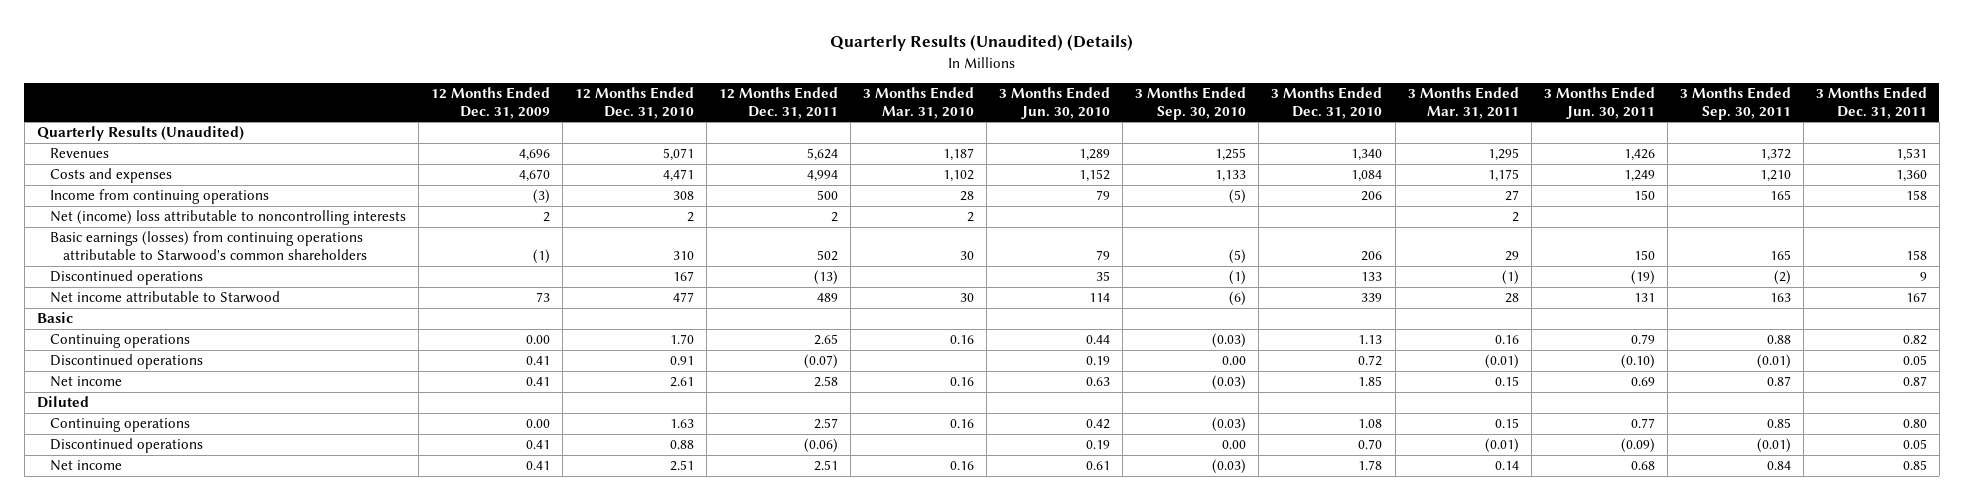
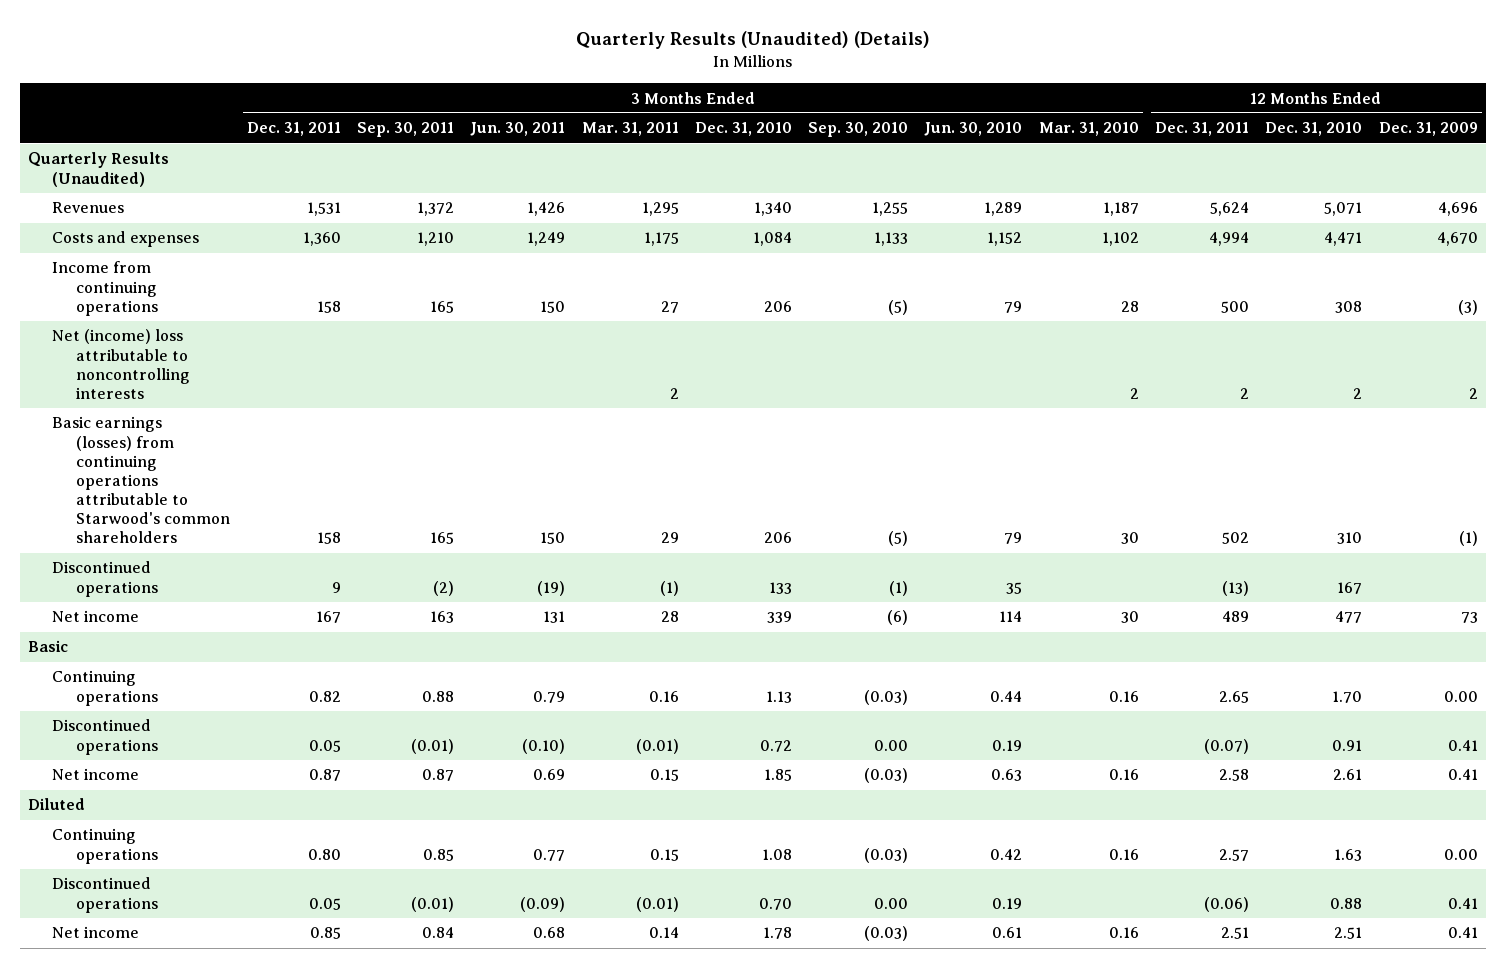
- | 12 Months Ended Dec. 31, 2009 | 12 Months Ended Dec. 31, 2010 | 12 Months Ended Dec. 31, 2011 | 3 Months Ended Mar. 31, 2010 | 3 Months Ended Jun. 30, 2010 | 3 Months Ended Sep. 30, 2010 | 3 Months Ended Dec. 31, 2010 | 3 Months Ended Mar. 31, 2011 | 3 Months Ended Jun. 30, 2011 | 3 Months Ended Sep. 30, 2011 | 3 Months Ended Dec. 31, 2011
+ | 3 Months Ended Dec. 31, 2011 | 3 Months Ended Sep. 30, 2011 | 3 Months Ended Jun. 30, 2011 | 3 Months Ended Mar. 31, 2011 | 3 Months Ended Dec. 31, 2010 | 3 Months Ended Sep. 30, 2010 | 3 Months Ended Jun. 30, 2010 | 3 Months Ended Mar. 31, 2010 | 12 Months Ended Dec. 31, 2011 | 12 Months Ended Dec. 31, 2010 | 12 Months Ended Dec. 31, 2009
- Net income attributable to Starwood | 73 | 477 | 489 | 30 | 114 | (6) | 339 | 28 | 131 | 163 | 167
+ Net income | 167 | 163 | 131 | 28 | 339 | (6) | 114 | 30 | 489 | 477 | 73

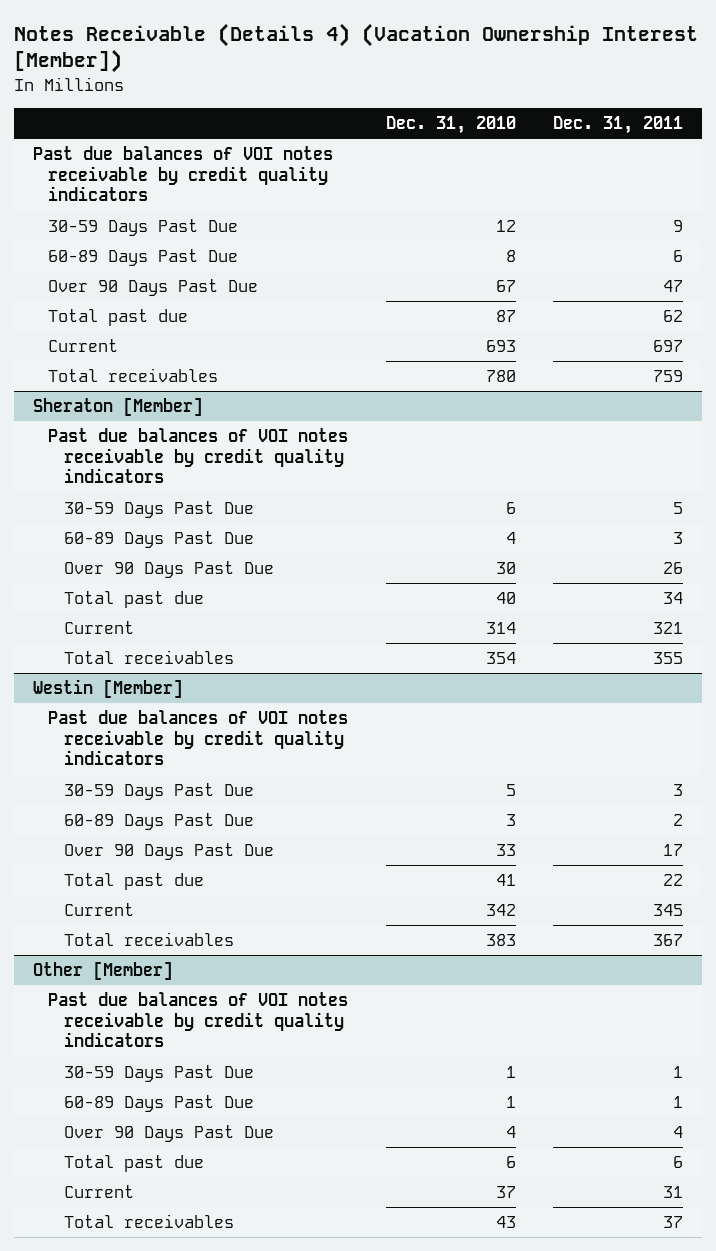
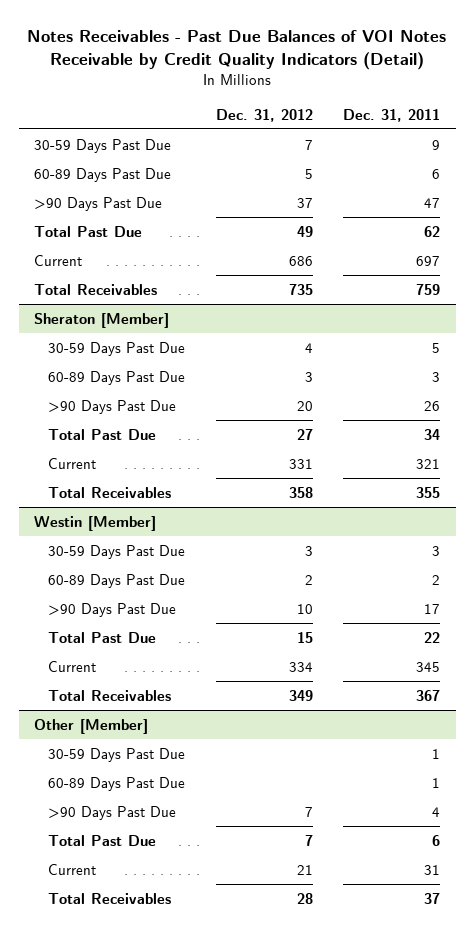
- Notes Receivable (Details 4) (Vacation Ownership Interest [Member])
+ Notes Receivables - Past Due Balances of VOI Notes Receivable by Credit Quality Indicators (Detail)
- | Dec. 31, 2010 | Dec. 31, 2011
+ | Dec. 31, 2012 | Dec. 31, 2011
- Past due balances of VOI notes receivable by credit quality indicators
- Over 90 Days Past Due | 67 | 47
- Total past due | 87 | 62
+ >90 Days Past Due | 37 | 47
+ Total Past Due | 49 | 62
- Total receivables | 780 | 759
+ Total Receivables | 735 | 759
@ Sheraton [Member]
- Past due balances of VOI notes receivable by credit quality indicators
- Over 90 Days Past Due | 30 | 26
- Total past due | 40 | 34
+ >90 Days Past Due | 20 | 26
+ Total Past Due | 27 | 34
- Total receivables | 354 | 355
+ Total Receivables | 358 | 355
@ Westin [Member]
- Past due balances of VOI notes receivable by credit quality indicators
- Over 90 Days Past Due | 33 | 17
- Total past due | 41 | 22
+ >90 Days Past Due | 10 | 17
+ Total Past Due | 15 | 22
- Total receivables | 383 | 367
+ Total Receivables | 349 | 367
@ Other [Member]
- Past due balances of VOI notes receivable by credit quality indicators
- Over 90 Days Past Due | 4 | 4
- Total past due | 6 | 6
+ >90 Days Past Due | 7 | 4
+ Total Past Due | 7 | 6
- Total receivables | 43 | 37
+ Total Receivables | 28 | 37

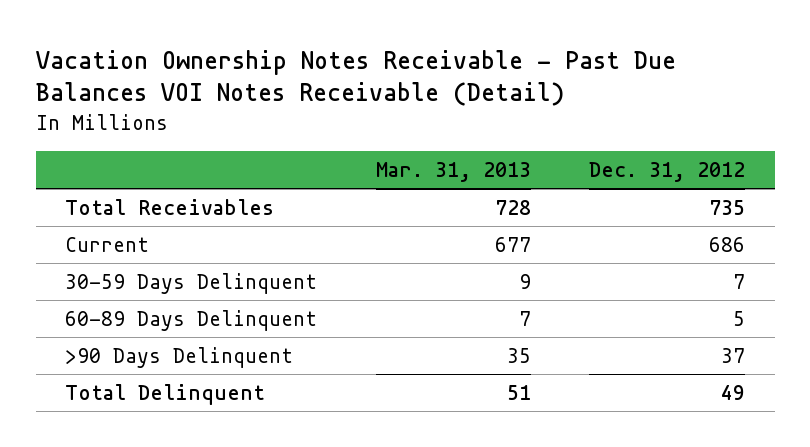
- Notes Receivables - Past Due Balances of VOI Notes Receivable by Credit Quality Indicators (Detail)
+ Vacation Ownership Notes Receivable - Past Due Balances VOI Notes Receivable (Detail)
- | Dec. 31, 2012 | Dec. 31, 2011
+ | Mar. 31, 2013 | Dec. 31, 2012
- 30-59 Days Past Due | 7 | 9
- 60-89 Days Past Due | 5 | 6
- >90 Days Past Due | 37 | 47
- Total Past Due | 49 | 62
- Sheraton [Member]
- 30-59 Days Past Due | 4 | 5
- 60-89 Days Past Due | 3 | 3
- >90 Days Past Due | 20 | 26
- Total Past Due | 27 | 34
- Current | 331 | 321
- Total Receivables | 358 | 355
- Westin [Member]
- 30-59 Days Past Due | 3 | 3
- 60-89 Days Past Due | 2 | 2
- >90 Days Past Due | 10 | 17
- Total Past Due | 15 | 22
- Current | 334 | 345
- Total Receivables | 349 | 367
- Other [Member]
- 30-59 Days Past Due | | 1
- 60-89 Days Past Due | | 1
- >90 Days Past Due | 7 | 4
- Total Past Due | 7 | 6
- Current | 21 | 31
- Total Receivables | 28 | 37
moved down: Current | 677 | 686
+ 30-59 Days Delinquent | 9 | 7
+ 60-89 Days Delinquent | 7 | 5
+ >90 Days Delinquent | 35 | 37
+ Total Delinquent | 51 | 49

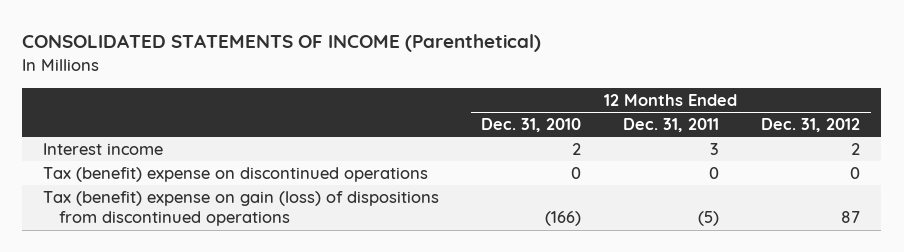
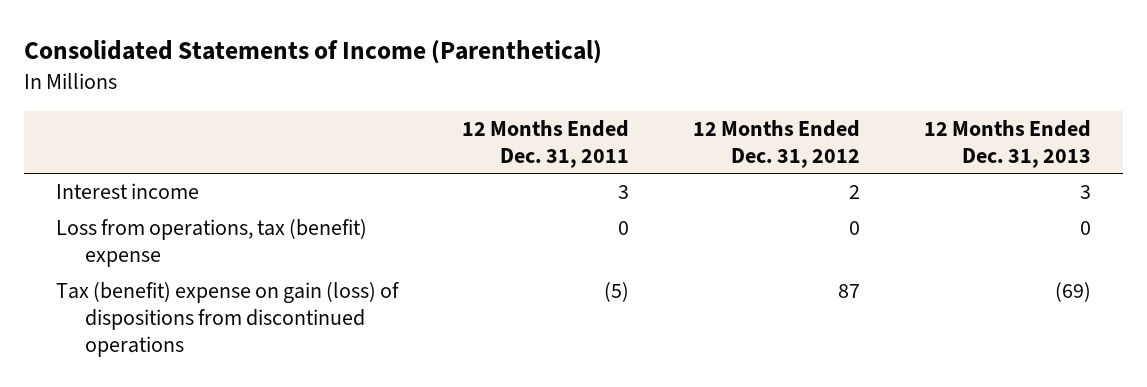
- CONSOLIDATED STATEMENTS OF INCOME (Parenthetical)
+ Consolidated Statements of Income (Parenthetical)
- | 12 Months Ended Dec. 31, 2010 | 12 Months Ended Dec. 31, 2011 | 12 Months Ended Dec. 31, 2012
+ | 12 Months Ended Dec. 31, 2011 | 12 Months Ended Dec. 31, 2012 | 12 Months Ended Dec. 31, 2013
- Tax (benefit) expense on discontinued operations | 0 | 0 | 0
+ Loss from operations, tax (benefit) expense | 0 | 0 | 0

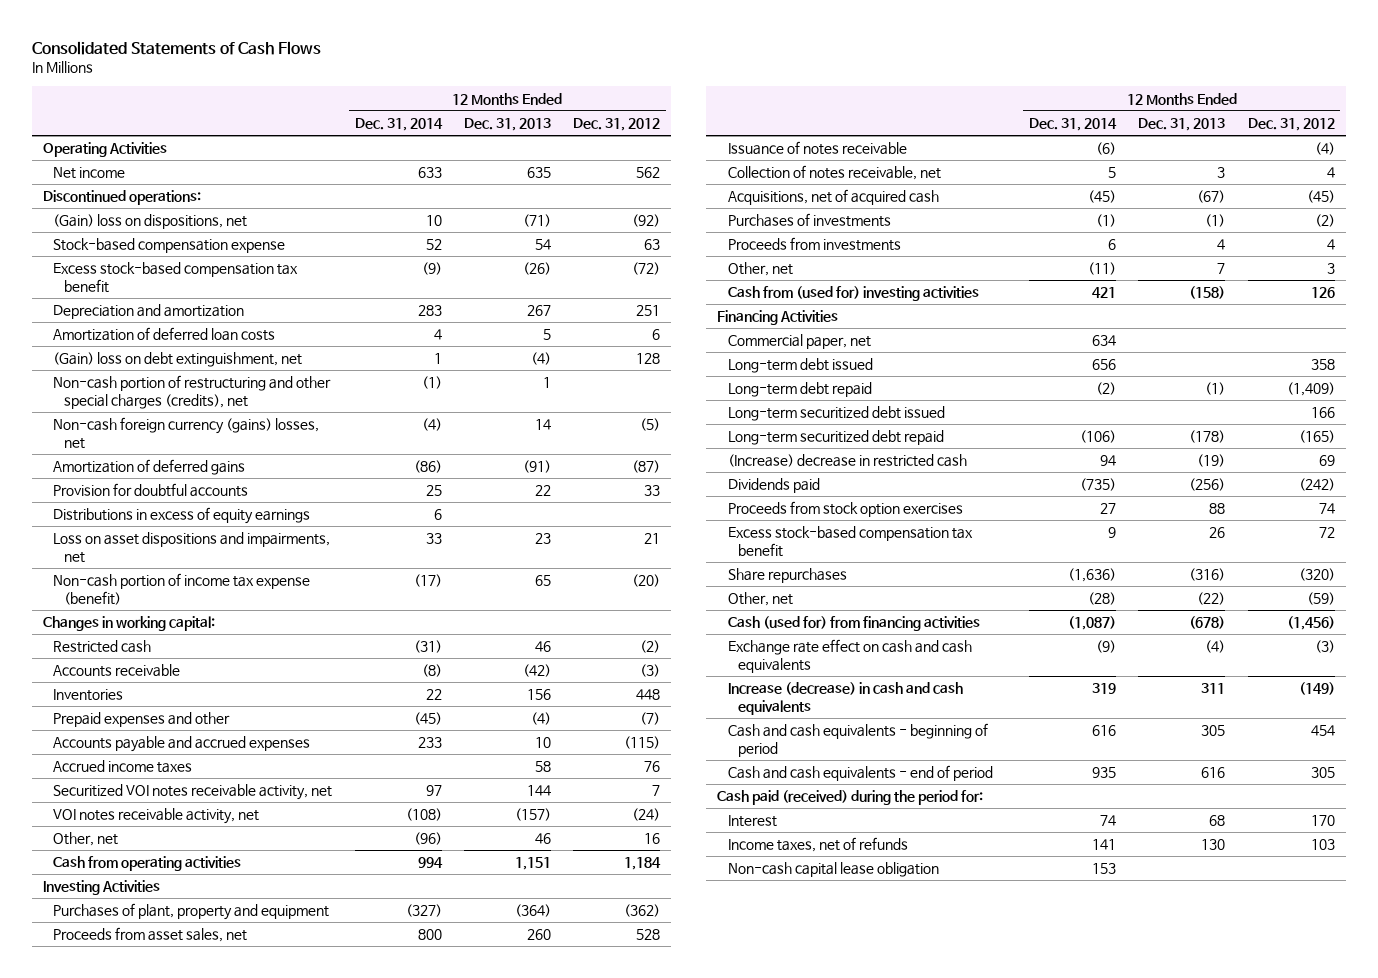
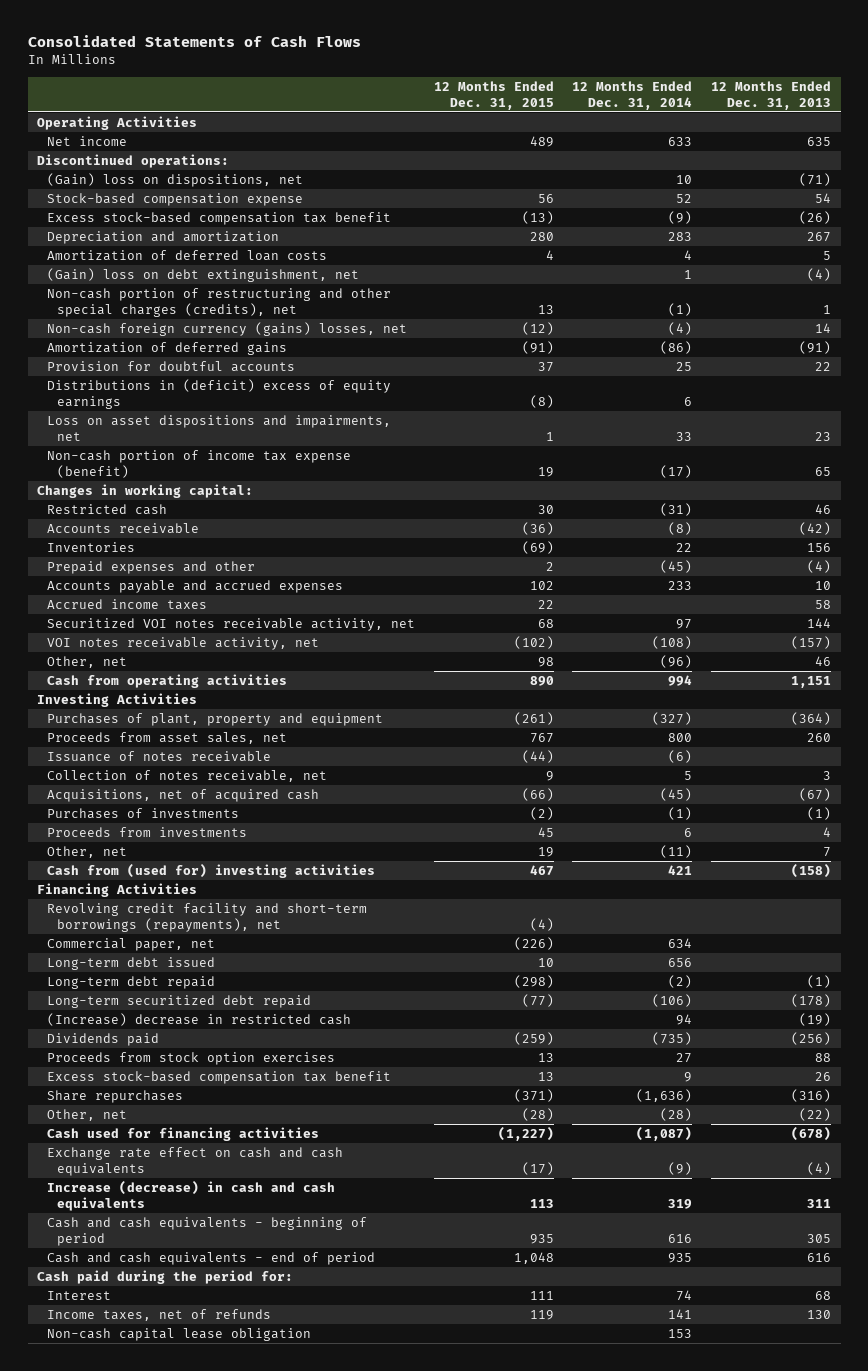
- | 12 Months Ended Dec. 31, 2014 | 12 Months Ended Dec. 31, 2013 | 12 Months Ended Dec. 31, 2012
+ | 12 Months Ended Dec. 31, 2015 | 12 Months Ended Dec. 31, 2014 | 12 Months Ended Dec. 31, 2013
- Distributions in excess of equity earnings | 6 | |
+ Distributions in (deficit) excess of equity earnings | (8) | 6 |
+ Revolving credit facility and short-term borrowings (repayments), net | (4) | |
- Long-term securitized debt issued | | | 166
- Cash (used for) from financing activities | (1,087) | (678) | (1,456)
+ Cash used for financing activities | (1,227) | (1,087) | (678)
- Cash paid (received) during the period for:
+ Cash paid during the period for:

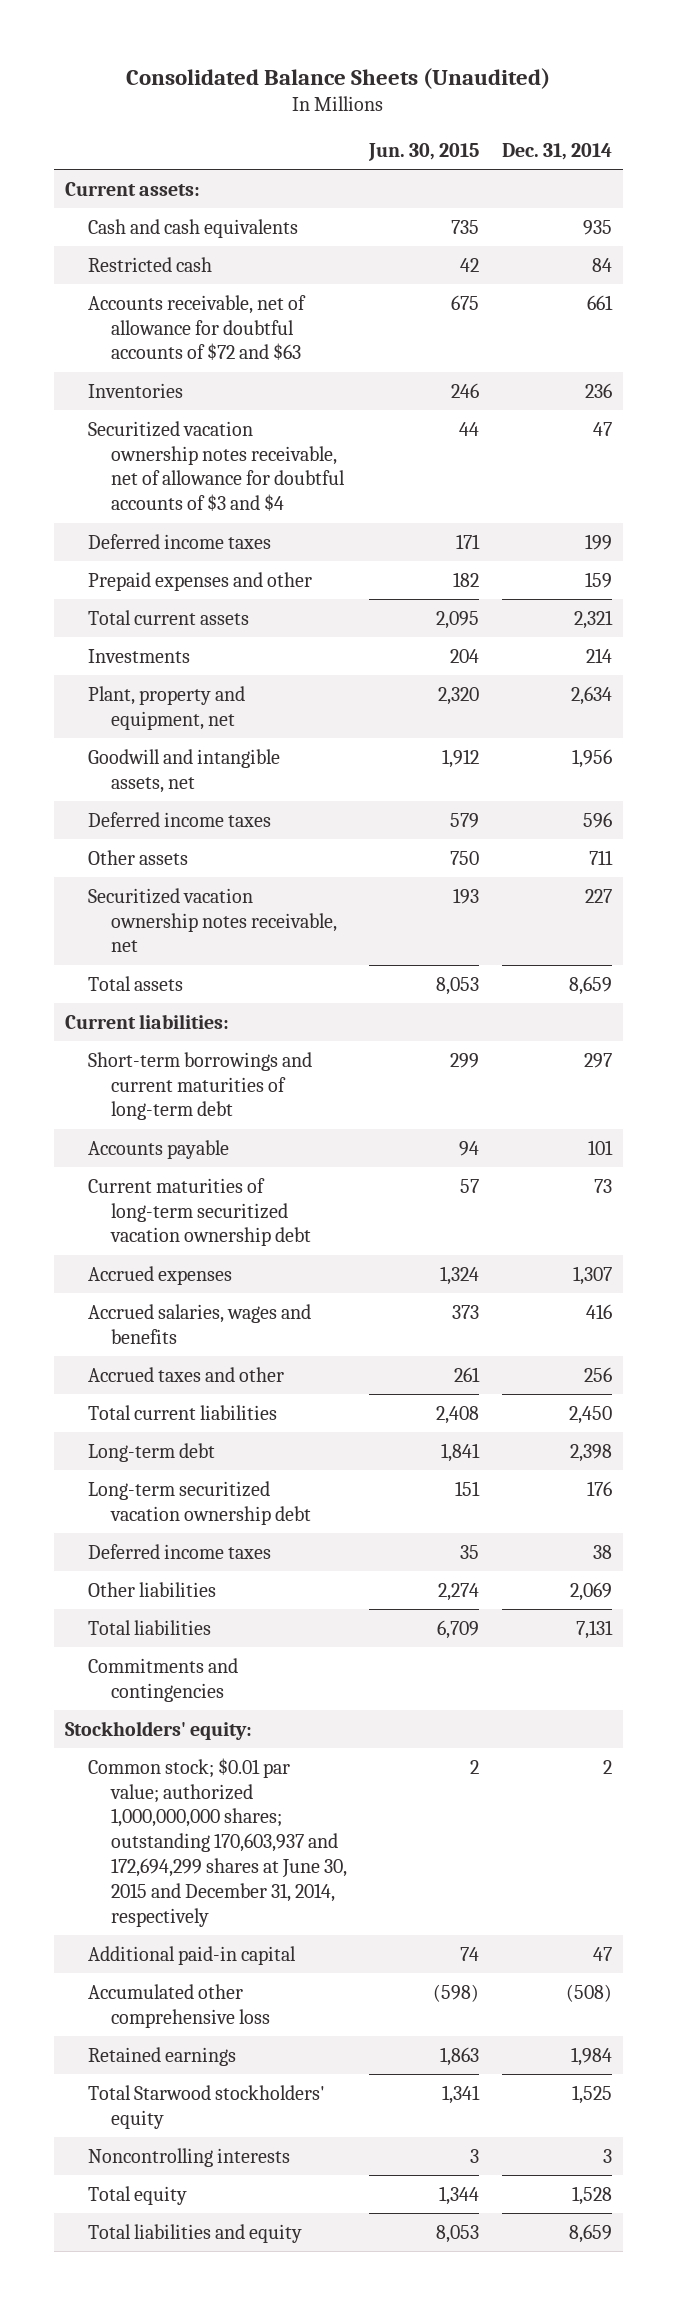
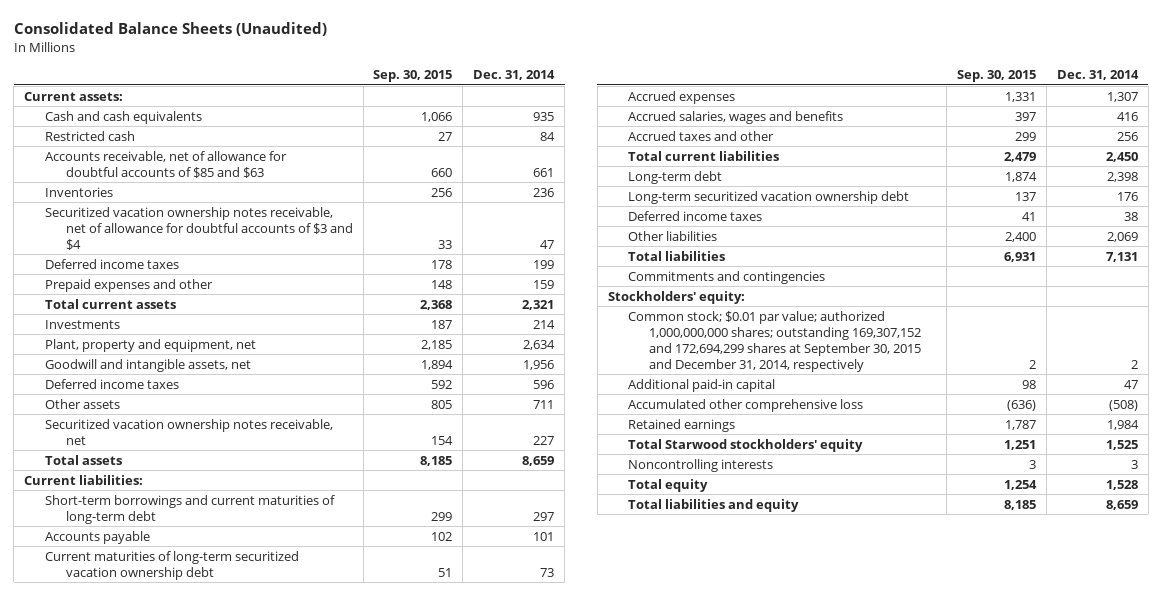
- | Jun. 30, 2015 | Dec. 31, 2014
+ | Sep. 30, 2015 | Dec. 31, 2014
- Accounts receivable, net of allowance for doubtful accounts of $72 and $63 | 675 | 661
+ Accounts receivable, net of allowance for doubtful accounts of $85 and $63 | 660 | 661
- Common stock; $0.01 par value; authorized 1,000,000,000 shares; outstanding 170,603,937 and 172,694,299 shares at June 30, 2015 and December 31, 2014, respectively | 2 | 2
+ Common stock; $0.01 par value; authorized 1,000,000,000 shares; outstanding 169,307,152 and 172,694,299 shares at September 30, 2015 and December 31, 2014, respectively | 2 | 2

